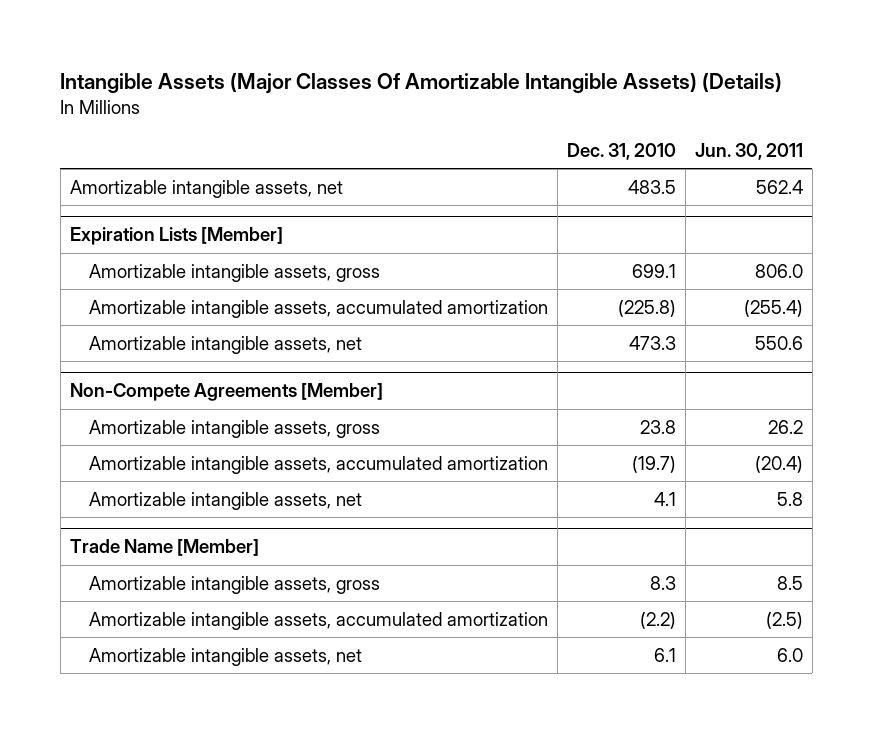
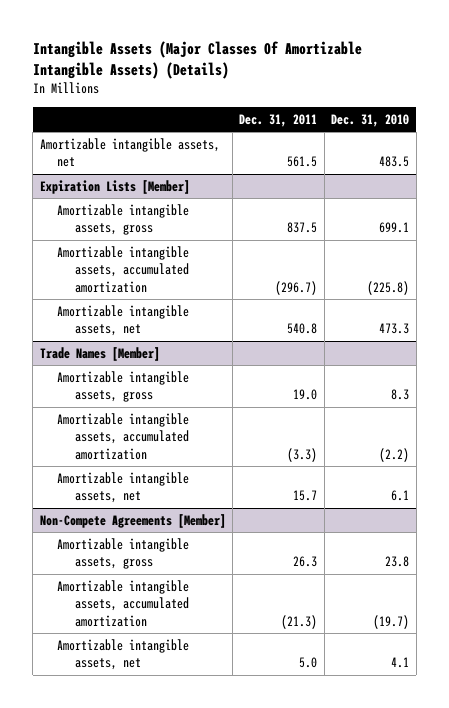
- | Dec. 31, 2010 | Jun. 30, 2011
+ | Dec. 31, 2011 | Dec. 31, 2010
+ Trade Names [Member]
+ Amortizable intangible assets, gross | 19.0 | 8.3
+ Amortizable intangible assets, accumulated amortization | (3.3) | (2.2)
+ Amortizable intangible assets, net | 15.7 | 6.1
- Trade Name [Member]
- Amortizable intangible assets, gross | 8.3 | 8.5
- Amortizable intangible assets, accumulated amortization | (2.2) | (2.5)
- Amortizable intangible assets, net | 6.1 | 6.0

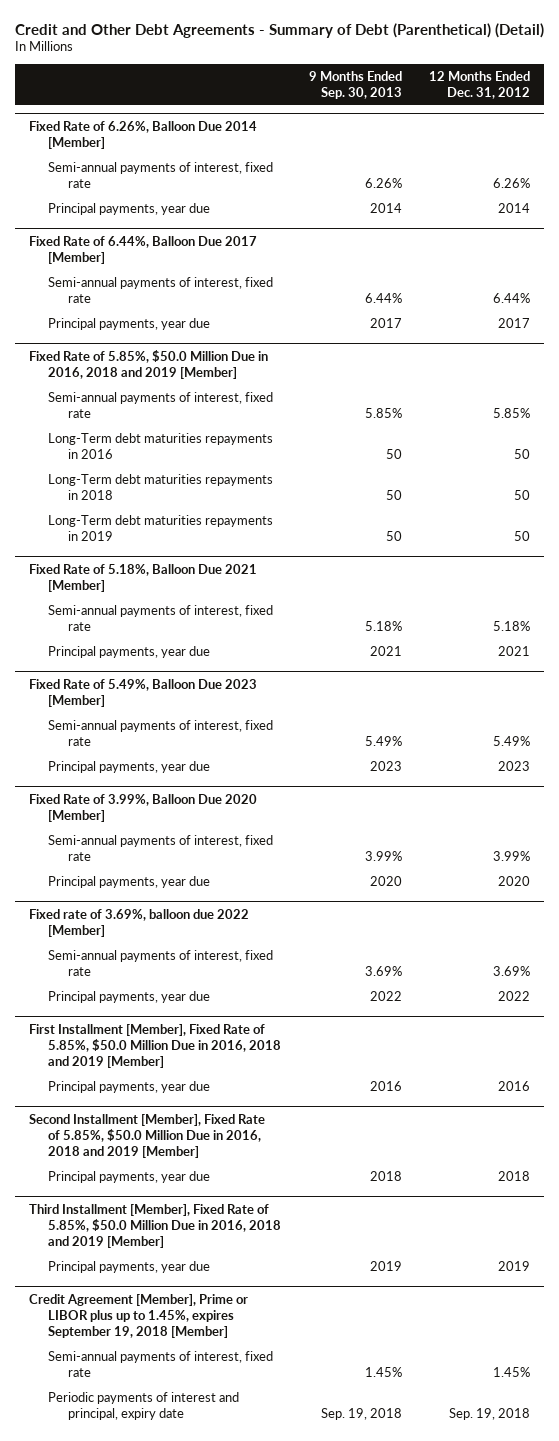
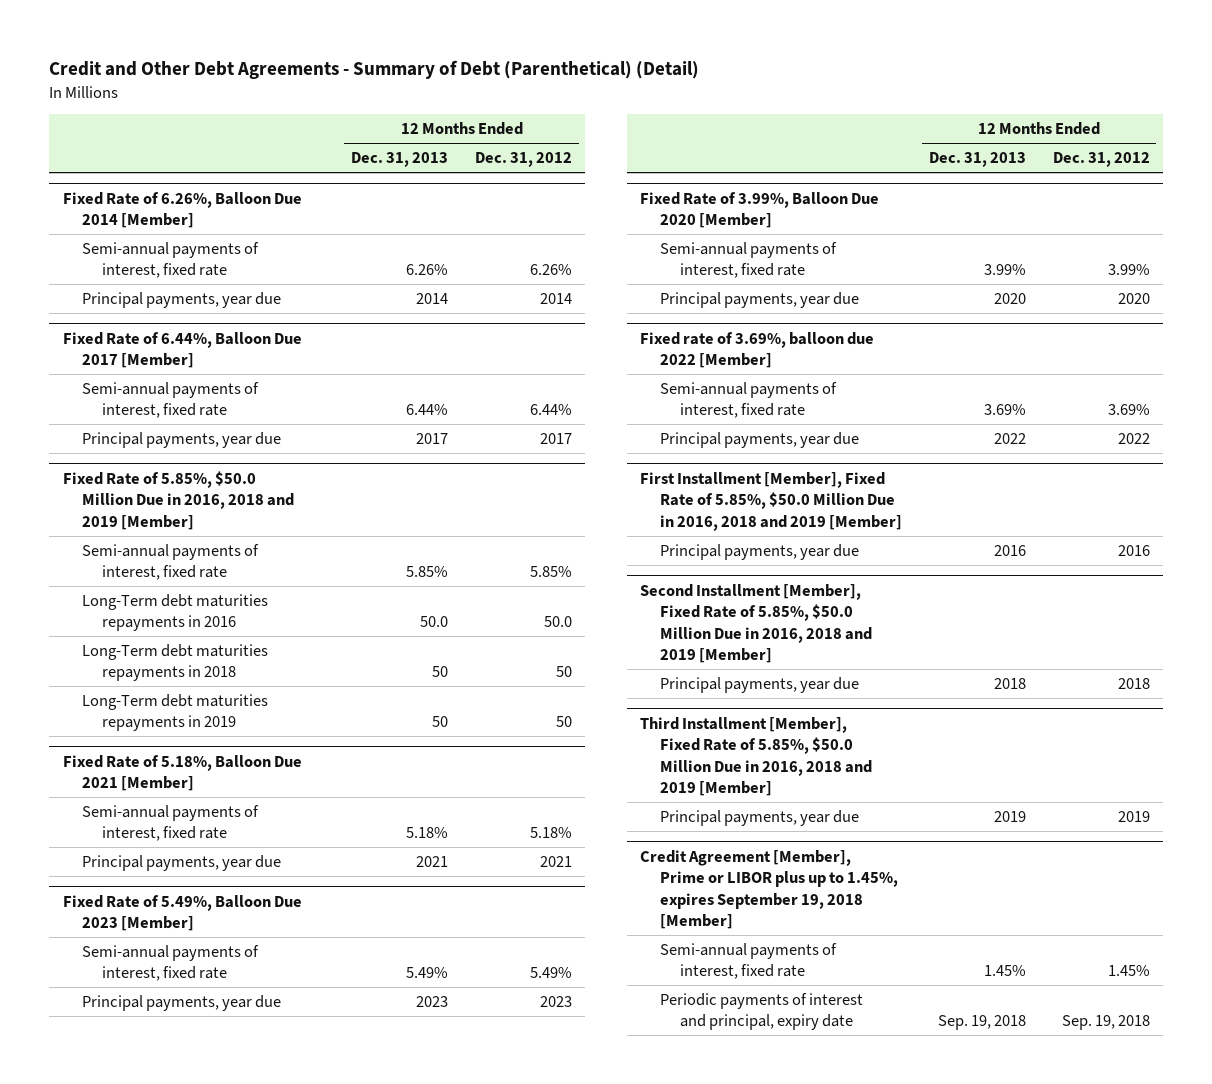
- | 9 Months Ended Sep. 30, 2013 | 12 Months Ended Dec. 31, 2012
+ | 12 Months Ended Dec. 31, 2013 | 12 Months Ended Dec. 31, 2012
@ Fixed Rate of 5.85%, $50.0 Million Due in 2016, 2018 and 2019 [Member]
- Long-Term debt maturities repayments in 2016 | 50 | 50
+ Long-Term debt maturities repayments in 2016 | 50.0 | 50.0

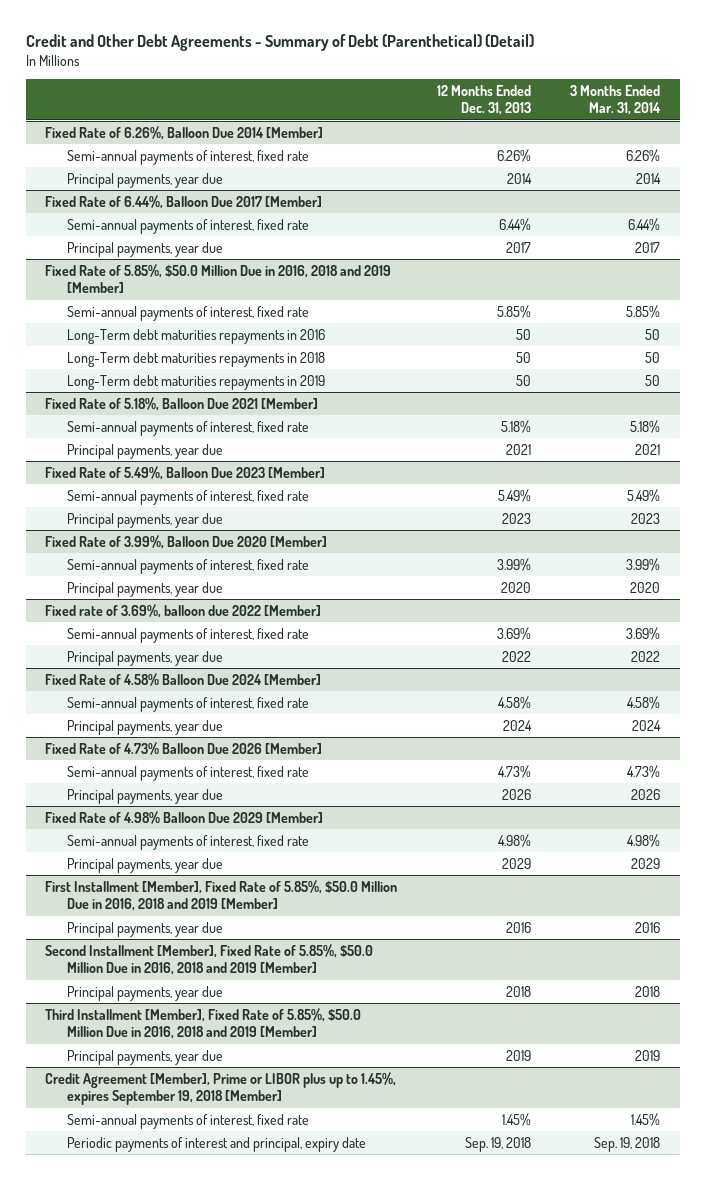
- | 12 Months Ended Dec. 31, 2013 | 12 Months Ended Dec. 31, 2012
+ | 12 Months Ended Dec. 31, 2013 | 3 Months Ended Mar. 31, 2014
@ Fixed Rate of 5.85%, $50.0 Million Due in 2016, 2018 and 2019 [Member]
- Long-Term debt maturities repayments in 2016 | 50.0 | 50.0
+ Long-Term debt maturities repayments in 2016 | 50 | 50
+ Fixed Rate of 4.58% Balloon Due 2024 [Member]
+ Semi-annual payments of interest, fixed rate | 4.58% | 4.58%
+ Principal payments, year due | 2024 | 2024
+ Fixed Rate of 4.73% Balloon Due 2026 [Member]
+ Semi-annual payments of interest, fixed rate | 4.73% | 4.73%
+ Principal payments, year due | 2026 | 2026
+ Fixed Rate of 4.98% Balloon Due 2029 [Member]
+ Semi-annual payments of interest, fixed rate | 4.98% | 4.98%
+ Principal payments, year due | 2029 | 2029

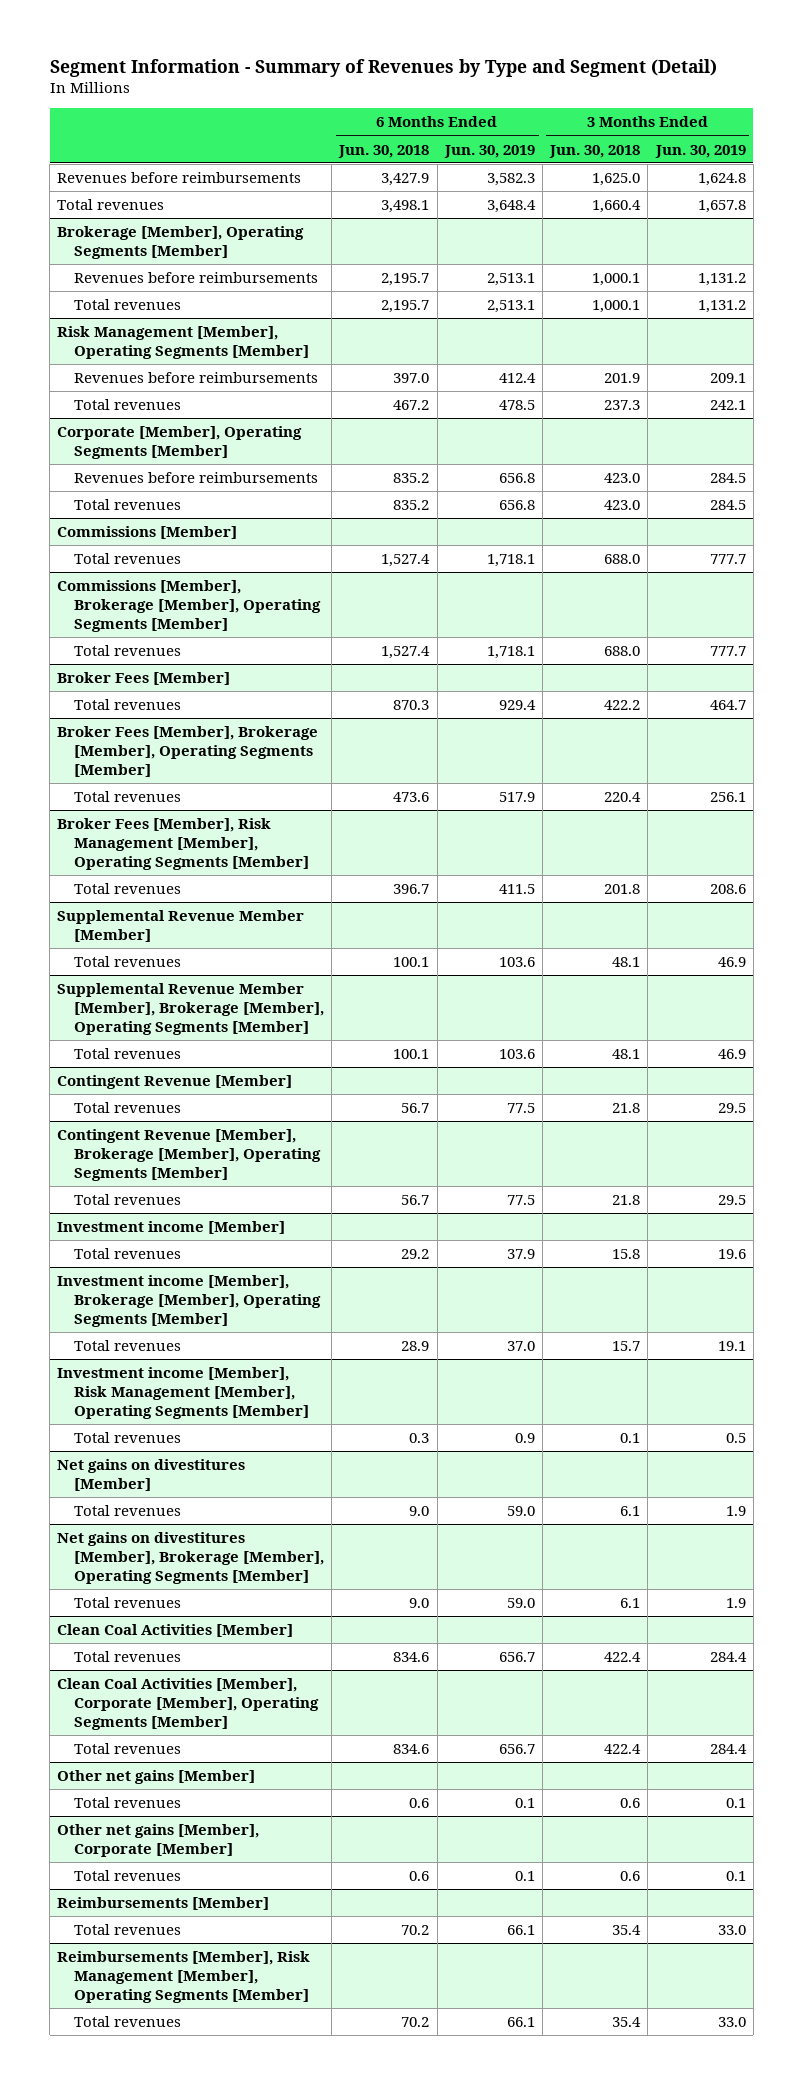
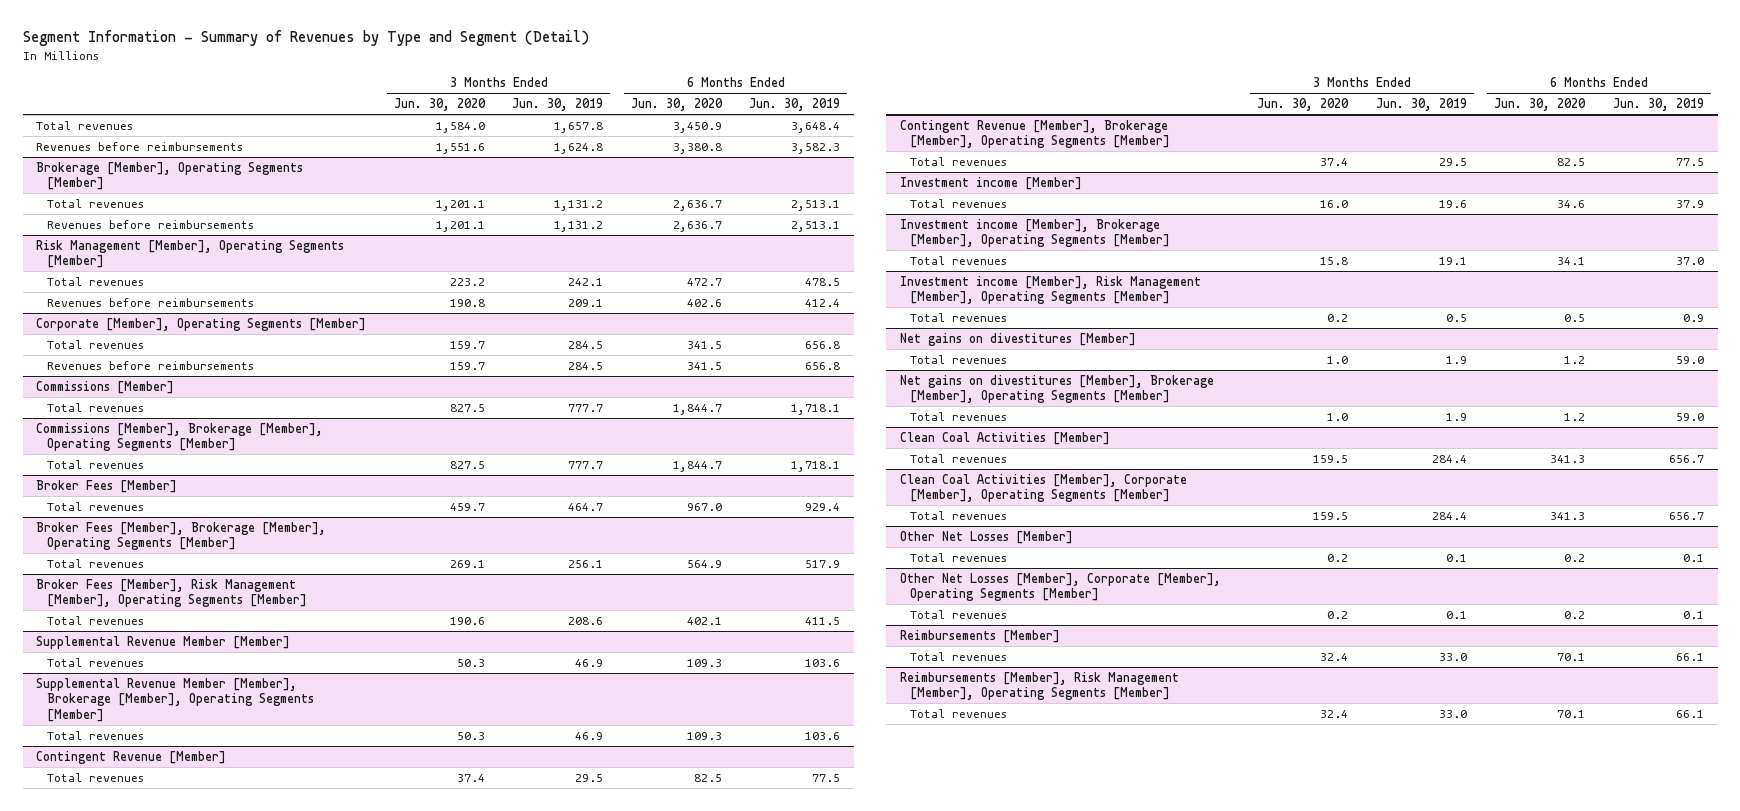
- | 6 Months Ended Jun. 30, 2018 | 6 Months Ended Jun. 30, 2019 | 3 Months Ended Jun. 30, 2018 | 3 Months Ended Jun. 30, 2019
+ | 3 Months Ended Jun. 30, 2020 | 3 Months Ended Jun. 30, 2019 | 6 Months Ended Jun. 30, 2020 | 6 Months Ended Jun. 30, 2019
moved down: Revenues before reimbursements | 1,551.6 | 1,624.8 | 3,380.8 | 3,582.3
@ Brokerage [Member], Operating Segments [Member]
moved down: Revenues before reimbursements | 1,201.1 | 1,131.2 | 2,636.7 | 2,513.1
@ Risk Management [Member], Operating Segments [Member]
moved down: Revenues before reimbursements | 190.8 | 209.1 | 402.6 | 412.4
@ Corporate [Member], Operating Segments [Member]
moved down: Revenues before reimbursements | 159.7 | 284.5 | 341.5 | 656.8
- Other net gains [Member]
+ Other Net Losses [Member]
- Other net gains [Member], Corporate [Member]
+ Other Net Losses [Member], Corporate [Member], Operating Segments [Member]

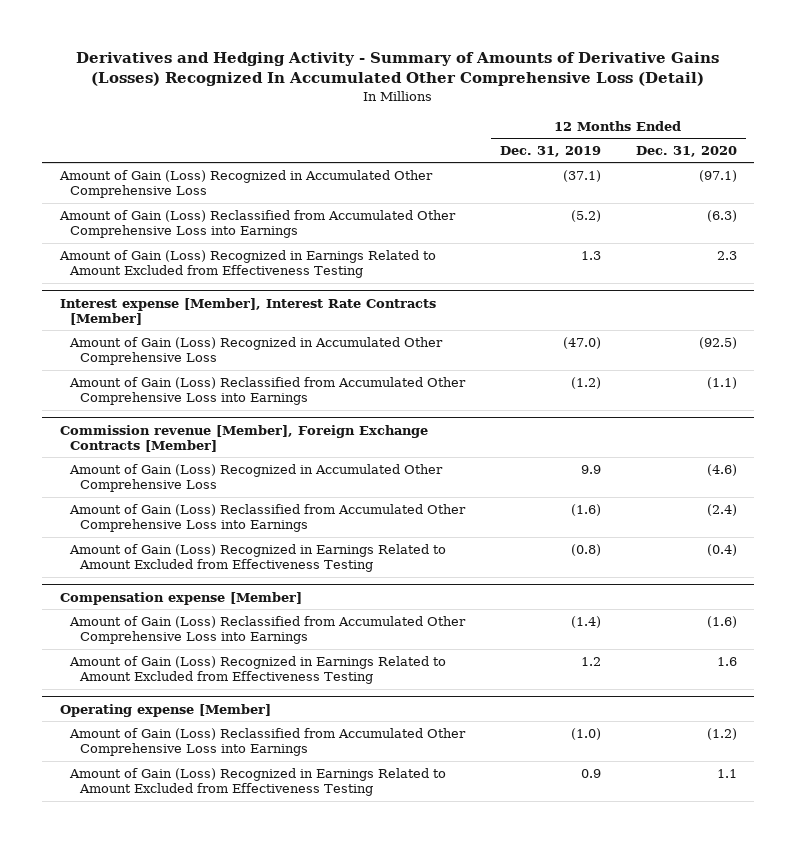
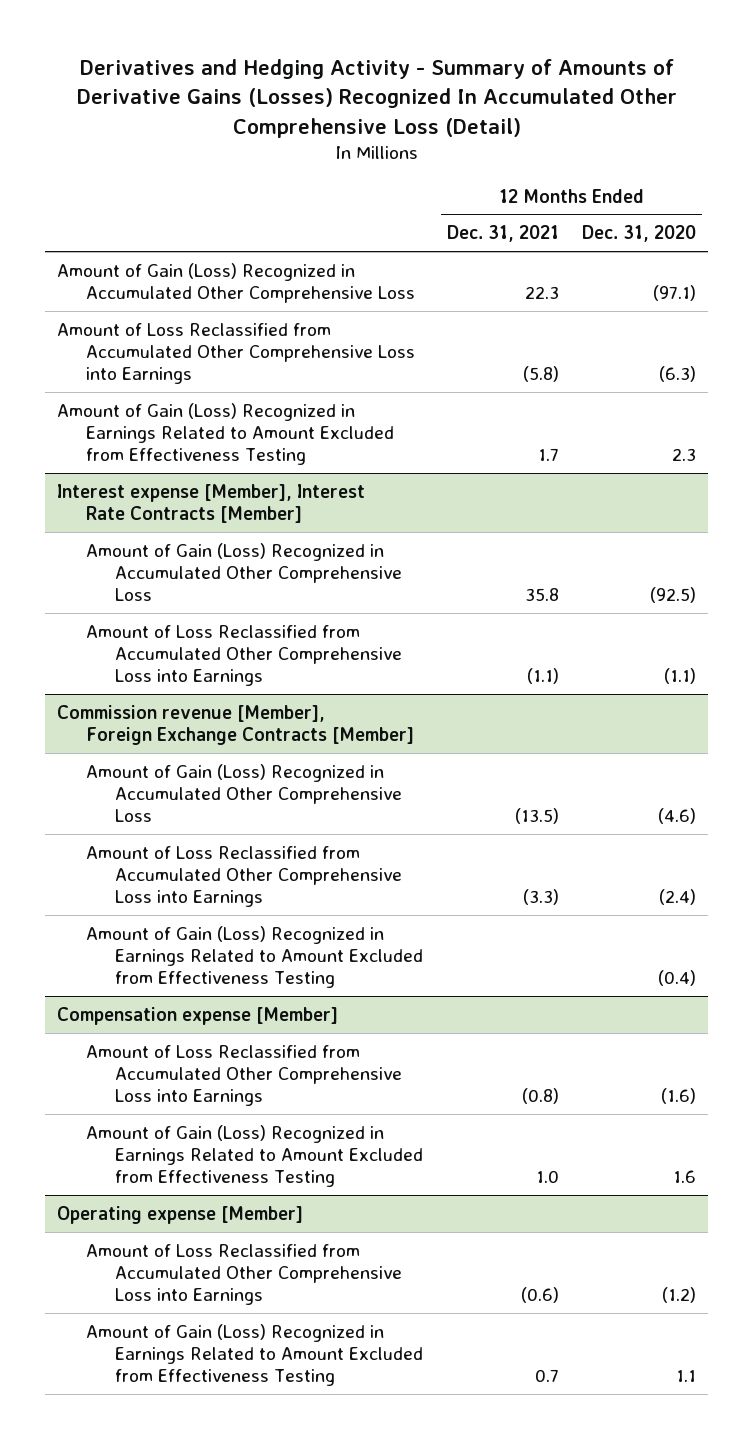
- | 12 Months Ended Dec. 31, 2019 | 12 Months Ended Dec. 31, 2020
+ | 12 Months Ended Dec. 31, 2021 | 12 Months Ended Dec. 31, 2020
- Amount of Gain (Loss) Reclassified from Accumulated Other Comprehensive Loss into Earnings | (5.2) | (6.3)
+ Amount of Loss Reclassified from Accumulated Other Comprehensive Loss into Earnings | (5.8) | (6.3)
@ Interest expense [Member], Interest Rate Contracts [Member]
- Amount of Gain (Loss) Reclassified from Accumulated Other Comprehensive Loss into Earnings | (1.2) | (1.1)
+ Amount of Loss Reclassified from Accumulated Other Comprehensive Loss into Earnings | (1.1) | (1.1)
@ Commission revenue [Member], Foreign Exchange Contracts [Member]
- Amount of Gain (Loss) Reclassified from Accumulated Other Comprehensive Loss into Earnings | (1.6) | (2.4)
+ Amount of Loss Reclassified from Accumulated Other Comprehensive Loss into Earnings | (3.3) | (2.4)
@ Compensation expense [Member]
- Amount of Gain (Loss) Reclassified from Accumulated Other Comprehensive Loss into Earnings | (1.4) | (1.6)
+ Amount of Loss Reclassified from Accumulated Other Comprehensive Loss into Earnings | (0.8) | (1.6)
@ Operating expense [Member]
- Amount of Gain (Loss) Reclassified from Accumulated Other Comprehensive Loss into Earnings | (1.0) | (1.2)
+ Amount of Loss Reclassified from Accumulated Other Comprehensive Loss into Earnings | (0.6) | (1.2)

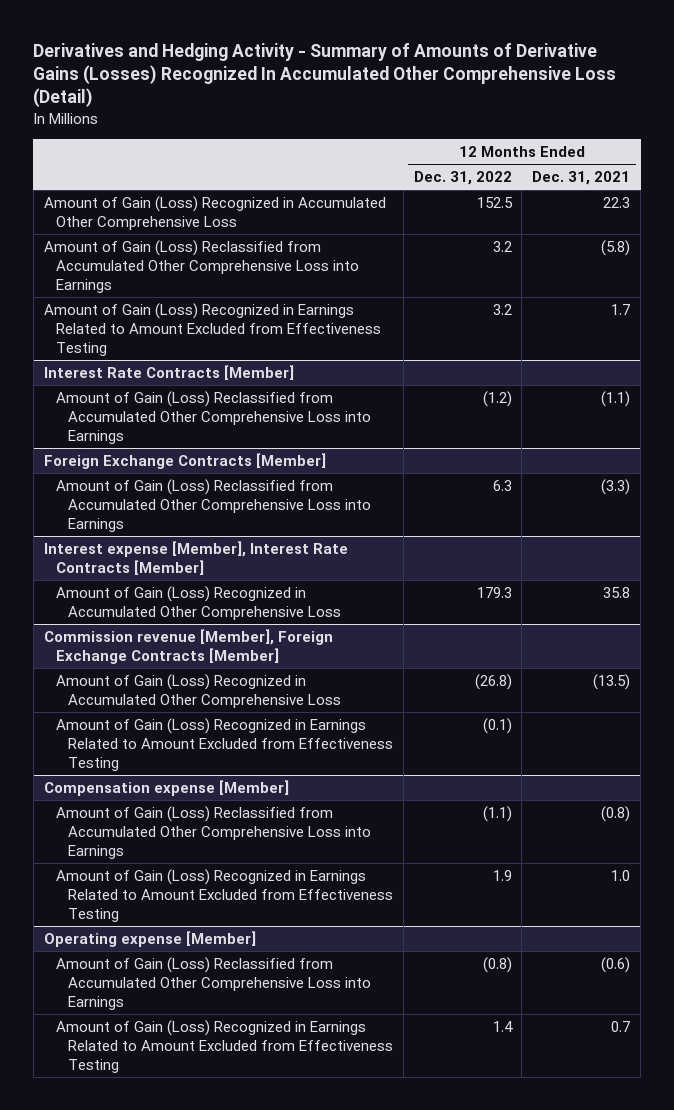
- | 12 Months Ended Dec. 31, 2021 | 12 Months Ended Dec. 31, 2020
+ | 12 Months Ended Dec. 31, 2022 | 12 Months Ended Dec. 31, 2021
- Amount of Loss Reclassified from Accumulated Other Comprehensive Loss into Earnings | (5.8) | (6.3)
+ Amount of Gain (Loss) Reclassified from Accumulated Other Comprehensive Loss into Earnings | 3.2 | (5.8)
+ Interest Rate Contracts [Member]
+ Amount of Gain (Loss) Reclassified from Accumulated Other Comprehensive Loss into Earnings | (1.2) | (1.1)
+ Foreign Exchange Contracts [Member]
+ Amount of Gain (Loss) Reclassified from Accumulated Other Comprehensive Loss into Earnings | 6.3 | (3.3)
@ Interest expense [Member], Interest Rate Contracts [Member]
- Amount of Loss Reclassified from Accumulated Other Comprehensive Loss into Earnings | (1.1) | (1.1)
@ Commission revenue [Member], Foreign Exchange Contracts [Member]
- Amount of Loss Reclassified from Accumulated Other Comprehensive Loss into Earnings | (3.3) | (2.4)
@ Compensation expense [Member]
- Amount of Loss Reclassified from Accumulated Other Comprehensive Loss into Earnings | (0.8) | (1.6)
+ Amount of Gain (Loss) Reclassified from Accumulated Other Comprehensive Loss into Earnings | (1.1) | (0.8)
@ Operating expense [Member]
- Amount of Loss Reclassified from Accumulated Other Comprehensive Loss into Earnings | (0.6) | (1.2)
+ Amount of Gain (Loss) Reclassified from Accumulated Other Comprehensive Loss into Earnings | (0.8) | (0.6)

